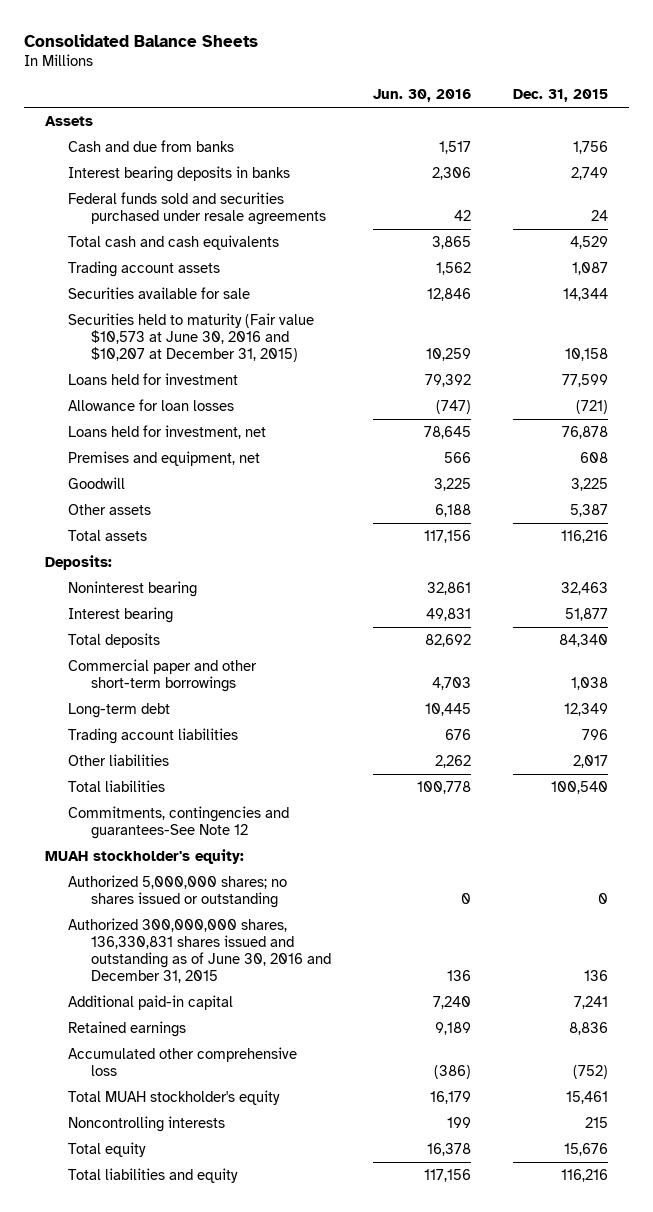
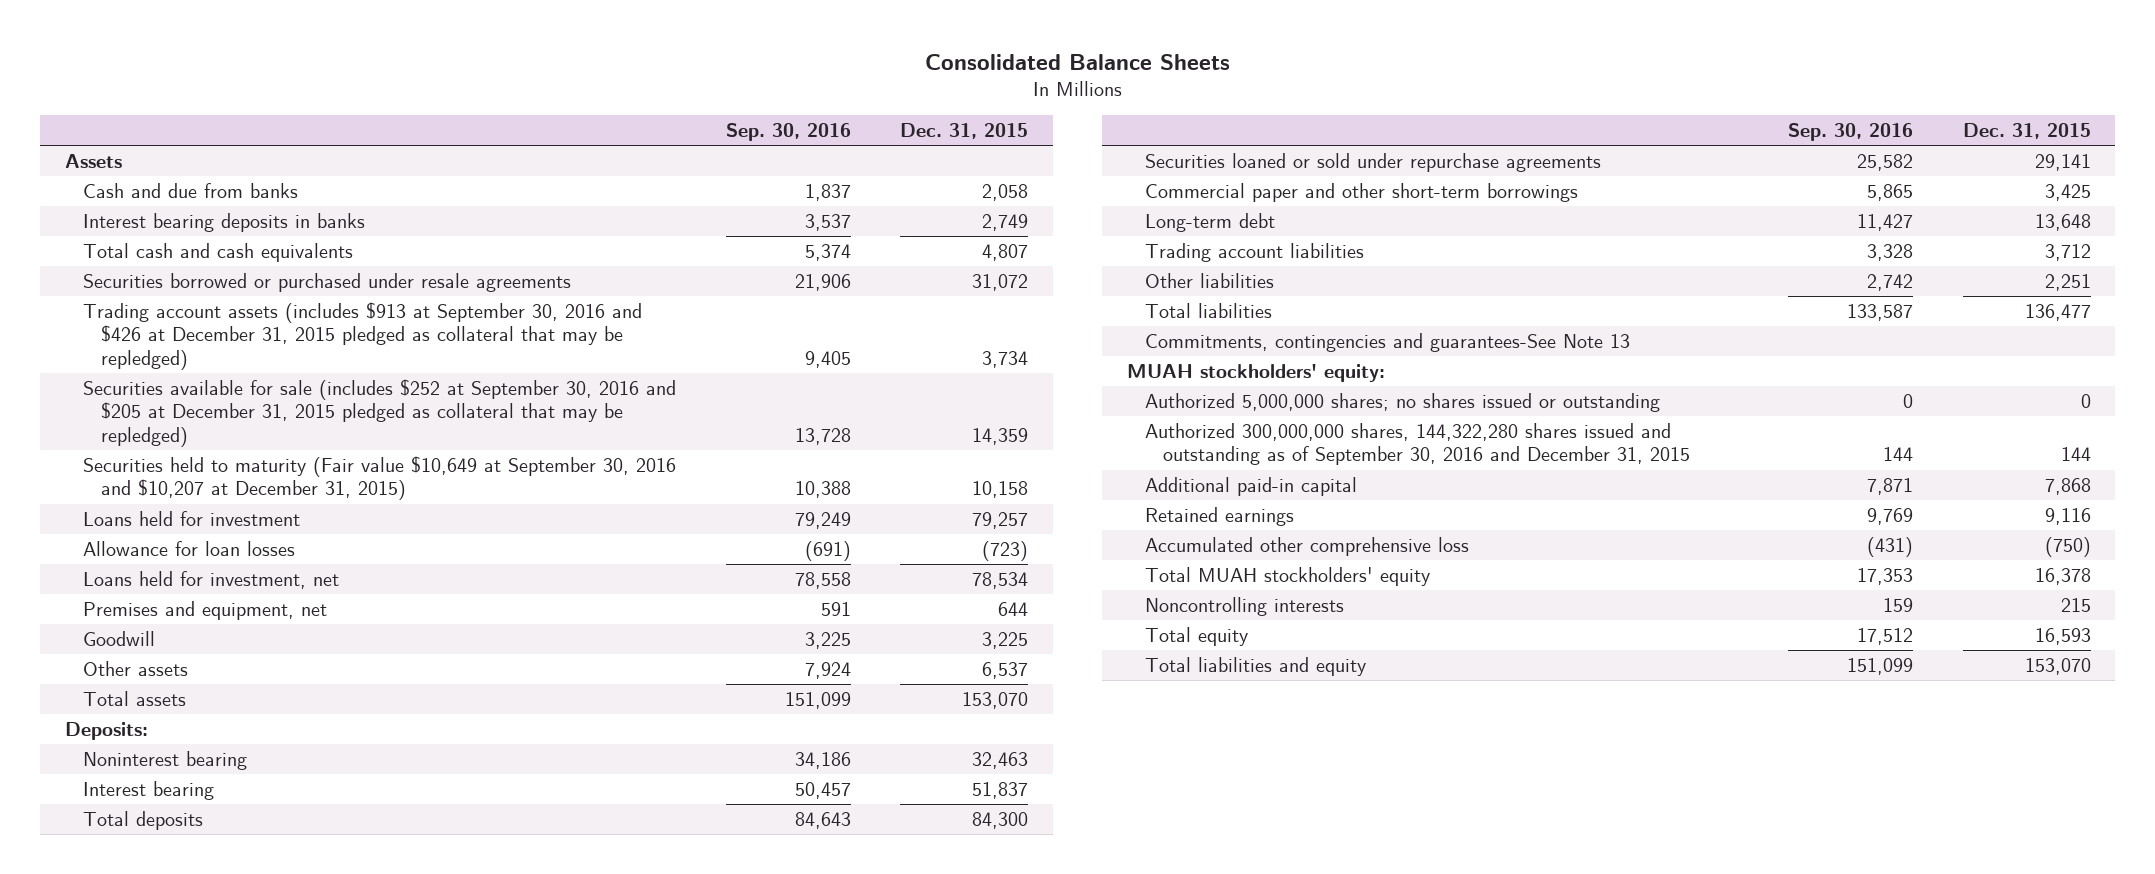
- | Jun. 30, 2016 | Dec. 31, 2015
+ | Sep. 30, 2016 | Dec. 31, 2015
- Cash and due from banks | 1,517 | 1,756
+ Cash and due from banks | 1,837 | 2,058
- Federal funds sold and securities purchased under resale agreements | 42 | 24
- Total cash and cash equivalents | 3,865 | 4,529
- Trading account assets | 1,562 | 1,087
- Securities available for sale | 12,846 | 14,344
- Securities held to maturity (Fair value $10,573 at June 30, 2016 and $10,207 at December 31, 2015) | 10,259 | 10,158
- Loans held for investment | 79,392 | 77,599
- Allowance for loan losses | (747) | (721)
- Loans held for investment, net | 78,645 | 76,878
- Premises and equipment, net | 566 | 608
+ Total cash and cash equivalents | 5,374 | 4,807
+ Securities borrowed or purchased under resale agreements | 21,906 | 31,072
+ Trading account assets (includes $913 at September 30, 2016 and $426 at December 31, 2015 pledged as collateral that may be repledged) | 9,405 | 3,734
+ Securities available for sale (includes $252 at September 30, 2016 and $205 at December 31, 2015 pledged as collateral that may be repledged) | 13,728 | 14,359
+ Securities held to maturity (Fair value $10,649 at September 30, 2016 and $10,207 at December 31, 2015) | 10,388 | 10,158
+ Loans held for investment | 79,249 | 79,257
+ Allowance for loan losses | (691) | (723)
+ Loans held for investment, net | 78,558 | 78,534
+ Premises and equipment, net | 591 | 644
- Other assets | 6,188 | 5,387
- Total assets | 117,156 | 116,216
+ Other assets | 7,924 | 6,537
+ Total assets | 151,099 | 153,070
- Interest bearing | 49,831 | 51,877
- Total deposits | 82,692 | 84,340
- Commercial paper and other short-term borrowings | 4,703 | 1,038
- Long-term debt | 10,445 | 12,349
- Trading account liabilities | 676 | 796
- Other liabilities | 2,262 | 2,017
- Total liabilities | 100,778 | 100,540
- Commitments, contingencies and guarantees-See Note 12
- MUAH stockholder's equity:
+ Interest bearing | 50,457 | 51,837
+ Total deposits | 84,643 | 84,300
+ Securities loaned or sold under repurchase agreements | 25,582 | 29,141
+ Commercial paper and other short-term borrowings | 5,865 | 3,425
+ Long-term debt | 11,427 | 13,648
+ Trading account liabilities | 3,328 | 3,712
+ Other liabilities | 2,742 | 2,251
+ Total liabilities | 133,587 | 136,477
+ Commitments, contingencies and guarantees-See Note 13
+ MUAH stockholders' equity:
- Authorized 300,000,000 shares, 136,330,831 shares issued and outstanding as of June 30, 2016 and December 31, 2015 | 136 | 136
- Additional paid-in capital | 7,240 | 7,241
- Retained earnings | 9,189 | 8,836
- Accumulated other comprehensive loss | (386) | (752)
- Total MUAH stockholder's equity | 16,179 | 15,461
+ Authorized 300,000,000 shares, 144,322,280 shares issued and outstanding as of September 30, 2016 and December 31, 2015 | 144 | 144
+ Additional paid-in capital | 7,871 | 7,868
+ Retained earnings | 9,769 | 9,116
+ Accumulated other comprehensive loss | (431) | (750)
+ Total MUAH stockholders' equity | 17,353 | 16,378
- Total equity | 16,378 | 15,676
- Total liabilities and equity | 117,156 | 116,216
+ Total equity | 17,512 | 16,593
+ Total liabilities and equity | 151,099 | 153,070

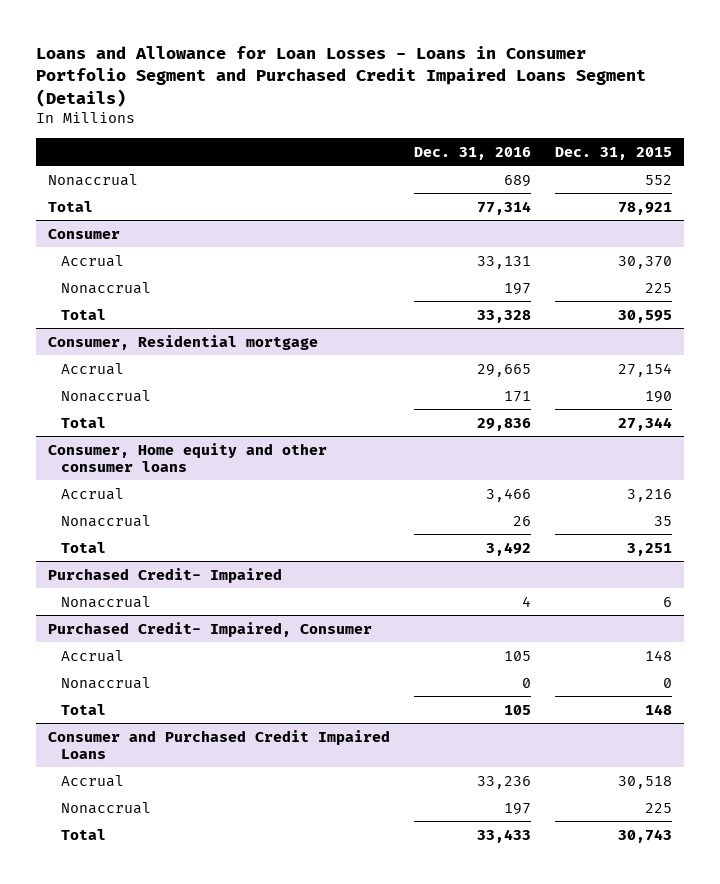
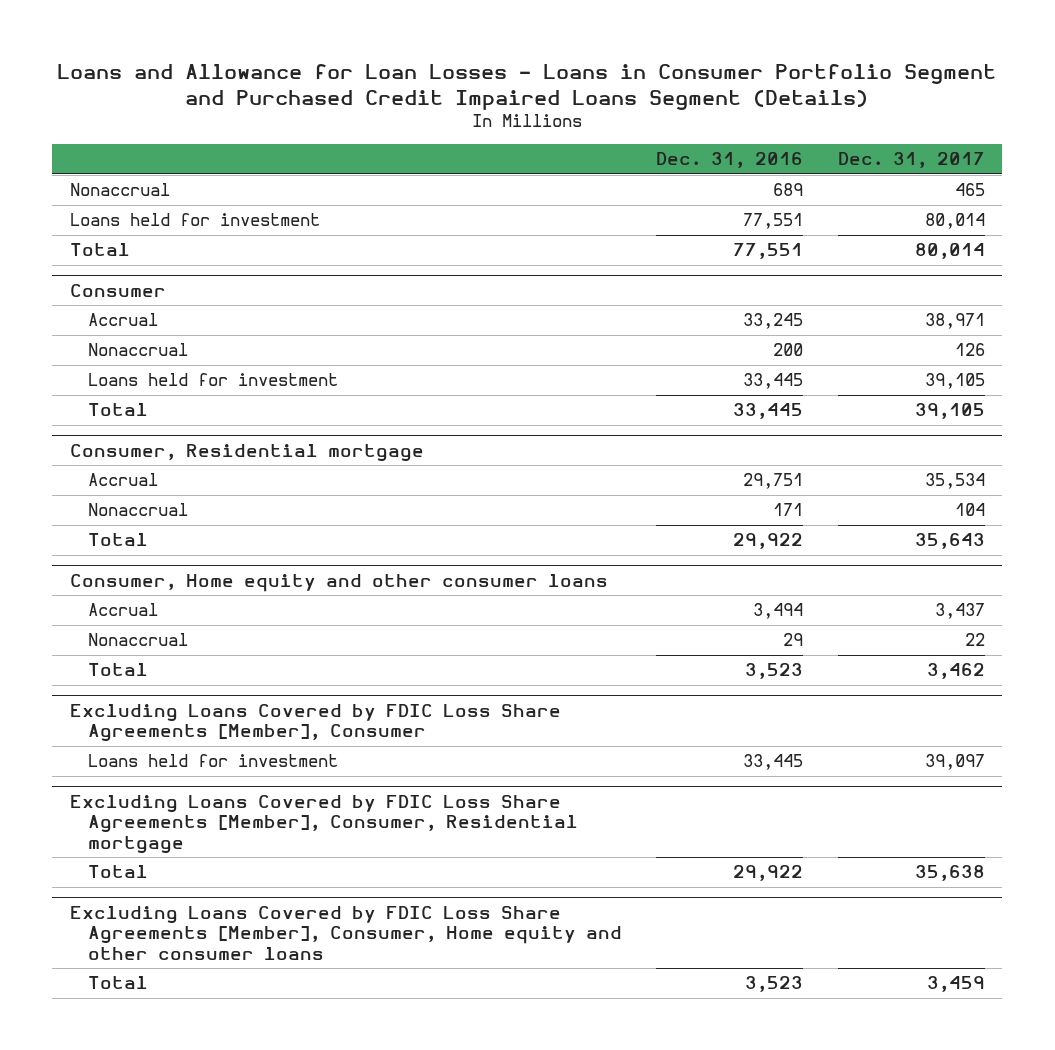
- | Dec. 31, 2016 | Dec. 31, 2015
+ | Dec. 31, 2016 | Dec. 31, 2017
- Total | 77,314 | 78,921
+ Loans held for investment | 77,551 | 80,014
+ Total | 77,551 | 80,014
@ Consumer
- Accrual | 33,131 | 30,370
- Nonaccrual | 197 | 225
- Total | 33,328 | 30,595
+ Accrual | 33,245 | 38,971
+ Nonaccrual | 200 | 126
+ Loans held for investment | 33,445 | 39,105
+ Total | 33,445 | 39,105
@ Consumer, Residential mortgage
- Accrual | 29,665 | 27,154
+ Accrual | 29,751 | 35,534
- Total | 29,836 | 27,344
+ Total | 29,922 | 35,643
@ Consumer, Home equity and other consumer loans
- Accrual | 3,466 | 3,216
- Nonaccrual | 26 | 35
- Total | 3,492 | 3,251
- Purchased Credit- Impaired
- Nonaccrual | 4 | 6
- Purchased Credit- Impaired, Consumer
- Accrual | 105 | 148
- Nonaccrual | 0 | 0
- Total | 105 | 148
- Consumer and Purchased Credit Impaired Loans
- Accrual | 33,236 | 30,518
- Nonaccrual | 197 | 225
- Total | 33,433 | 30,743
@ Consumer, Home equity and other consumer loans
+ Accrual | 3,494 | 3,437
+ Nonaccrual | 29 | 22
+ Total | 3,523 | 3,462
+ Excluding Loans Covered by FDIC Loss Share Agreements [Member], Consumer
+ Loans held for investment | 33,445 | 39,097
+ Excluding Loans Covered by FDIC Loss Share Agreements [Member], Consumer, Residential mortgage
+ Total | 29,922 | 35,638
+ Excluding Loans Covered by FDIC Loss Share Agreements [Member], Consumer, Home equity and other consumer loans
+ Total | 3,523 | 3,459

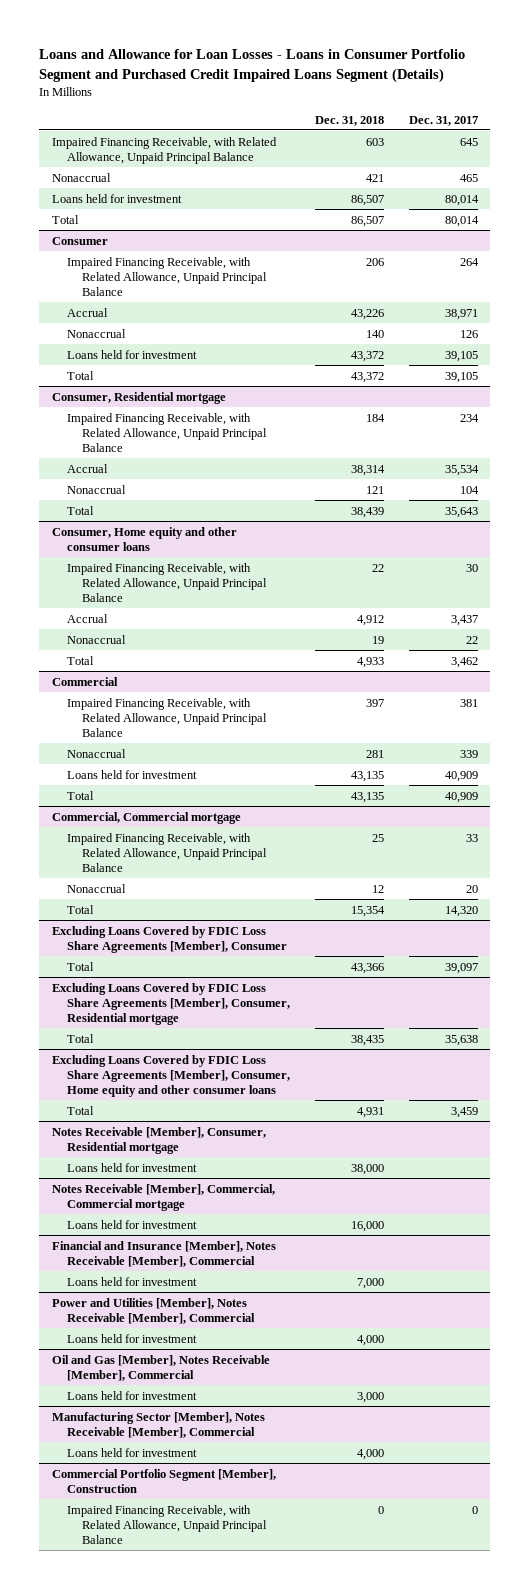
- | Dec. 31, 2016 | Dec. 31, 2017
+ | Dec. 31, 2018 | Dec. 31, 2017
+ Impaired Financing Receivable, with Related Allowance, Unpaid Principal Balance | 603 | 645
@ Consumer
+ Impaired Financing Receivable, with Related Allowance, Unpaid Principal Balance | 206 | 264
@ Consumer, Residential mortgage
+ Impaired Financing Receivable, with Related Allowance, Unpaid Principal Balance | 184 | 234
@ Consumer, Home equity and other consumer loans
+ Impaired Financing Receivable, with Related Allowance, Unpaid Principal Balance | 22 | 30
+ Commercial
+ Impaired Financing Receivable, with Related Allowance, Unpaid Principal Balance | 397 | 381
+ Nonaccrual | 281 | 339
+ Loans held for investment | 43,135 | 40,909
+ Total | 43,135 | 40,909
+ Commercial, Commercial mortgage
+ Impaired Financing Receivable, with Related Allowance, Unpaid Principal Balance | 25 | 33
+ Nonaccrual | 12 | 20
+ Total | 15,354 | 14,320
@ Excluding Loans Covered by FDIC Loss Share Agreements [Member], Consumer
- Loans held for investment | 33,445 | 39,097
+ Total | 43,366 | 39,097
+ Notes Receivable [Member], Consumer, Residential mortgage
+ Loans held for investment | 38,000 |
+ Notes Receivable [Member], Commercial, Commercial mortgage
+ Loans held for investment | 16,000 |
+ Financial and Insurance [Member], Notes Receivable [Member], Commercial
+ Loans held for investment | 7,000 |
+ Power and Utilities [Member], Notes Receivable [Member], Commercial
+ Loans held for investment | 4,000 |
+ Oil and Gas [Member], Notes Receivable [Member], Commercial
+ Loans held for investment | 3,000 |
+ Manufacturing Sector [Member], Notes Receivable [Member], Commercial
+ Loans held for investment | 4,000 |
+ Commercial Portfolio Segment [Member], Construction
+ Impaired Financing Receivable, with Related Allowance, Unpaid Principal Balance | 0 | 0

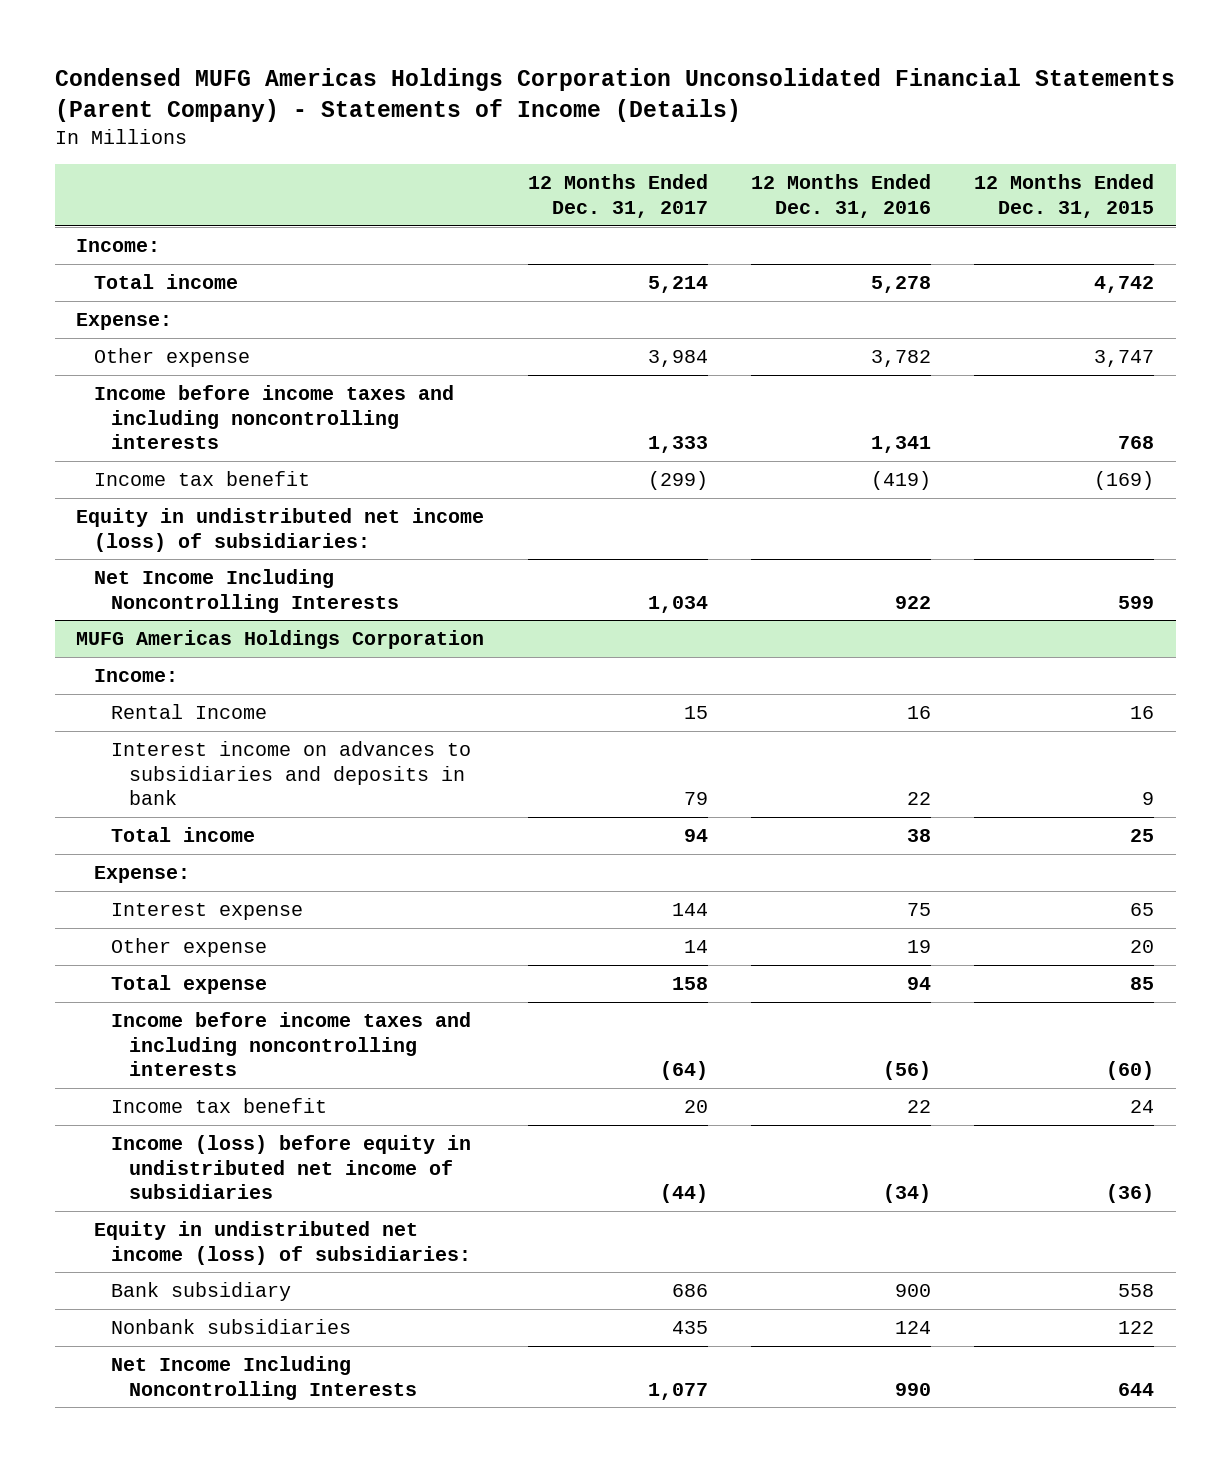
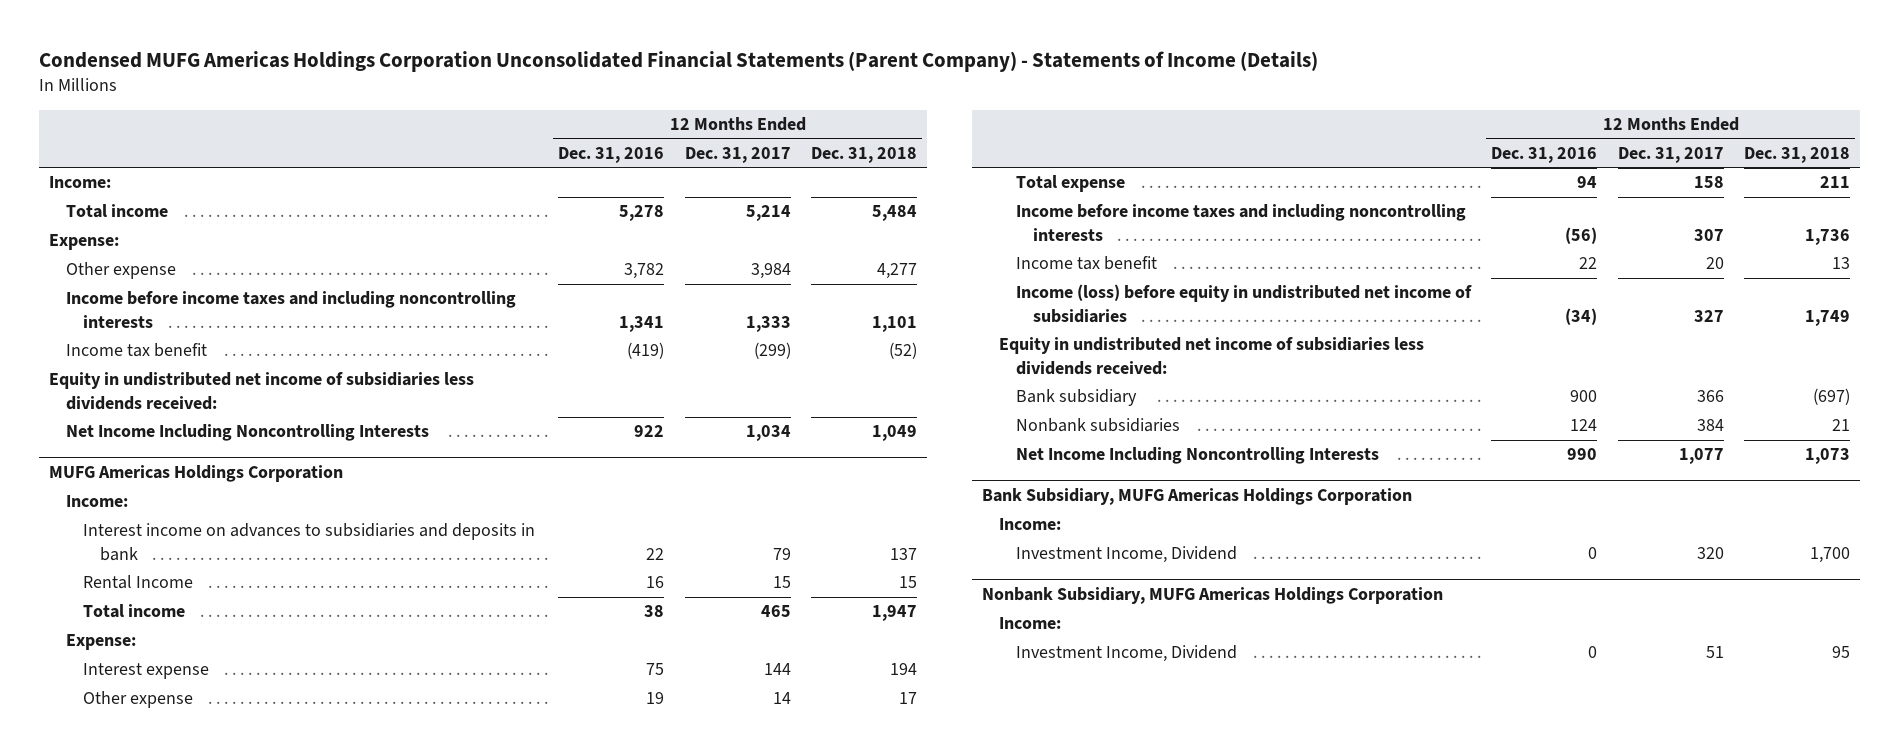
- | 12 Months Ended Dec. 31, 2017 | 12 Months Ended Dec. 31, 2016 | 12 Months Ended Dec. 31, 2015
+ | 12 Months Ended Dec. 31, 2016 | 12 Months Ended Dec. 31, 2017 | 12 Months Ended Dec. 31, 2018
- Equity in undistributed net income (loss) of subsidiaries:
+ Equity in undistributed net income of subsidiaries less dividends received:
@ MUFG Americas Holdings Corporation
- Total income | 94 | 38 | 25
moved down: Rental Income | 16 | 15 | 15
+ Total income | 38 | 465 | 1,947
- Income before income taxes and including noncontrolling interests | (64) | (56) | (60)
+ Income before income taxes and including noncontrolling interests | (56) | 307 | 1,736
- Income (loss) before equity in undistributed net income of subsidiaries | (44) | (34) | (36)
- Equity in undistributed net income (loss) of subsidiaries:
- Bank subsidiary | 686 | 900 | 558
- Nonbank subsidiaries | 435 | 124 | 122
+ Income (loss) before equity in undistributed net income of subsidiaries | (34) | 327 | 1,749
+ Equity in undistributed net income of subsidiaries less dividends received:
+ Bank subsidiary | 900 | 366 | (697)
+ Nonbank subsidiaries | 124 | 384 | 21
+ Bank Subsidiary, MUFG Americas Holdings Corporation
+ Income:
+ Investment Income, Dividend | 0 | 320 | 1,700
+ Nonbank Subsidiary, MUFG Americas Holdings Corporation
+ Income:
+ Investment Income, Dividend | 0 | 51 | 95

